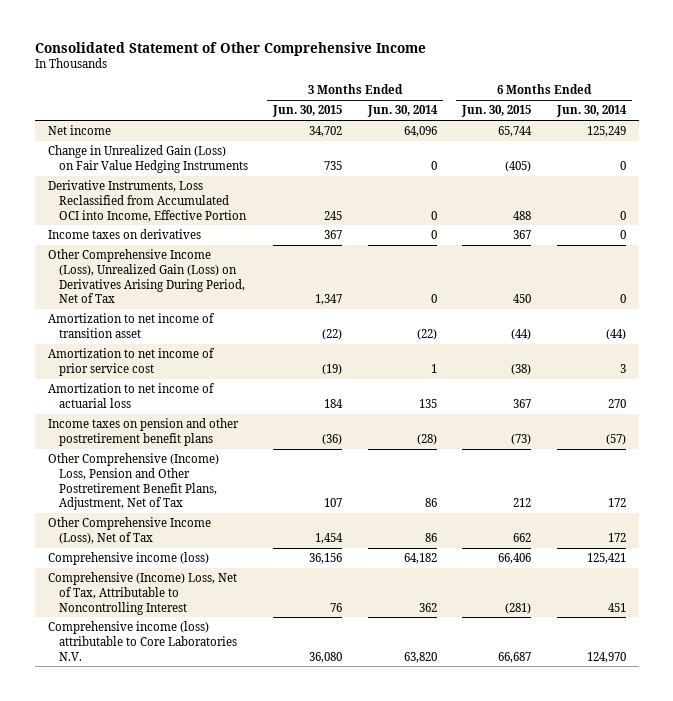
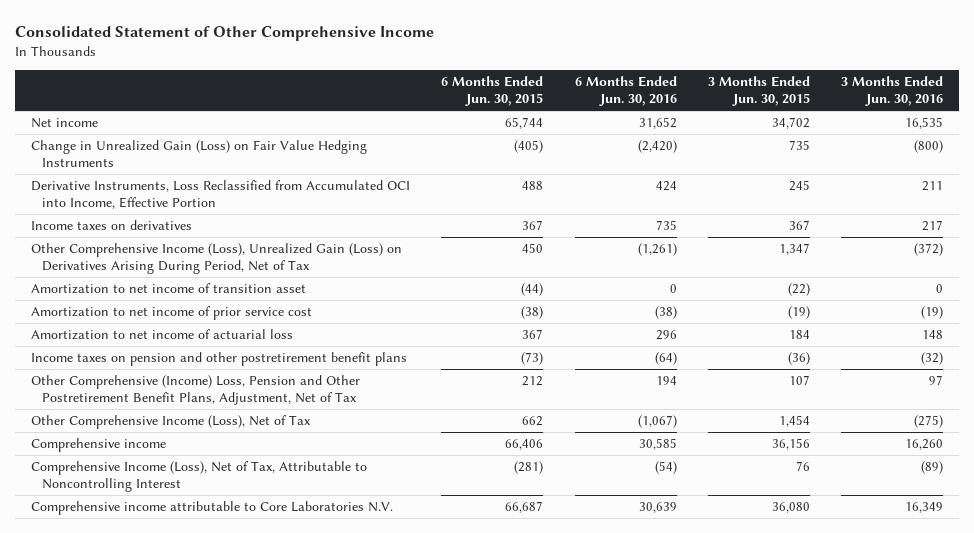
- | 3 Months Ended Jun. 30, 2015 | 3 Months Ended Jun. 30, 2014 | 6 Months Ended Jun. 30, 2015 | 6 Months Ended Jun. 30, 2014
+ | 6 Months Ended Jun. 30, 2015 | 6 Months Ended Jun. 30, 2016 | 3 Months Ended Jun. 30, 2015 | 3 Months Ended Jun. 30, 2016
- Comprehensive income (loss) | 36,156 | 64,182 | 66,406 | 125,421
- Comprehensive (Income) Loss, Net of Tax, Attributable to Noncontrolling Interest | 76 | 362 | (281) | 451
- Comprehensive income (loss) attributable to Core Laboratories N.V. | 36,080 | 63,820 | 66,687 | 124,970
+ Comprehensive income | 66,406 | 30,585 | 36,156 | 16,260
+ Comprehensive Income (Loss), Net of Tax, Attributable to Noncontrolling Interest | (281) | (54) | 76 | (89)
+ Comprehensive income attributable to Core Laboratories N.V. | 66,687 | 30,639 | 36,080 | 16,349

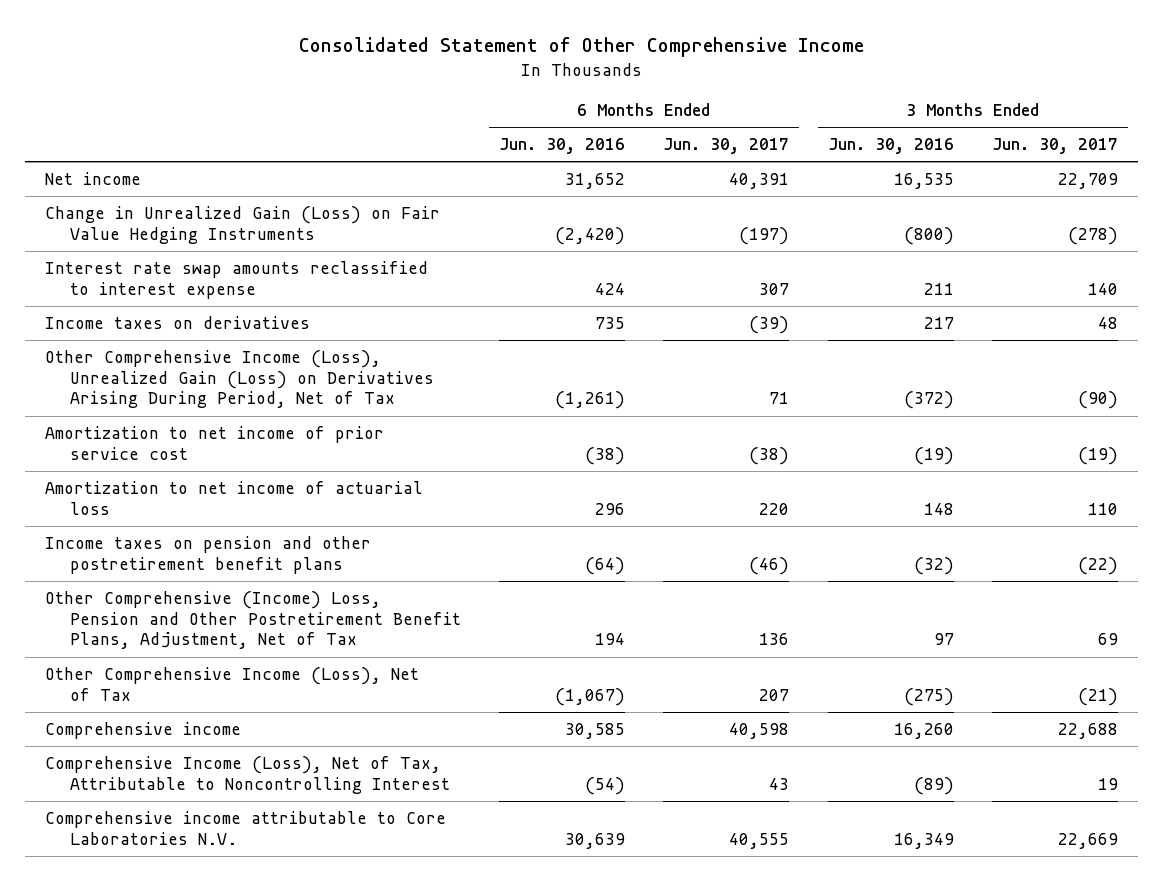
- | 6 Months Ended Jun. 30, 2015 | 6 Months Ended Jun. 30, 2016 | 3 Months Ended Jun. 30, 2015 | 3 Months Ended Jun. 30, 2016
+ | 6 Months Ended Jun. 30, 2016 | 6 Months Ended Jun. 30, 2017 | 3 Months Ended Jun. 30, 2016 | 3 Months Ended Jun. 30, 2017
- Derivative Instruments, Loss Reclassified from Accumulated OCI into Income, Effective Portion | 488 | 424 | 245 | 211
+ Interest rate swap amounts reclassified to interest expense | 424 | 307 | 211 | 140
- Amortization to net income of transition asset | (44) | 0 | (22) | 0

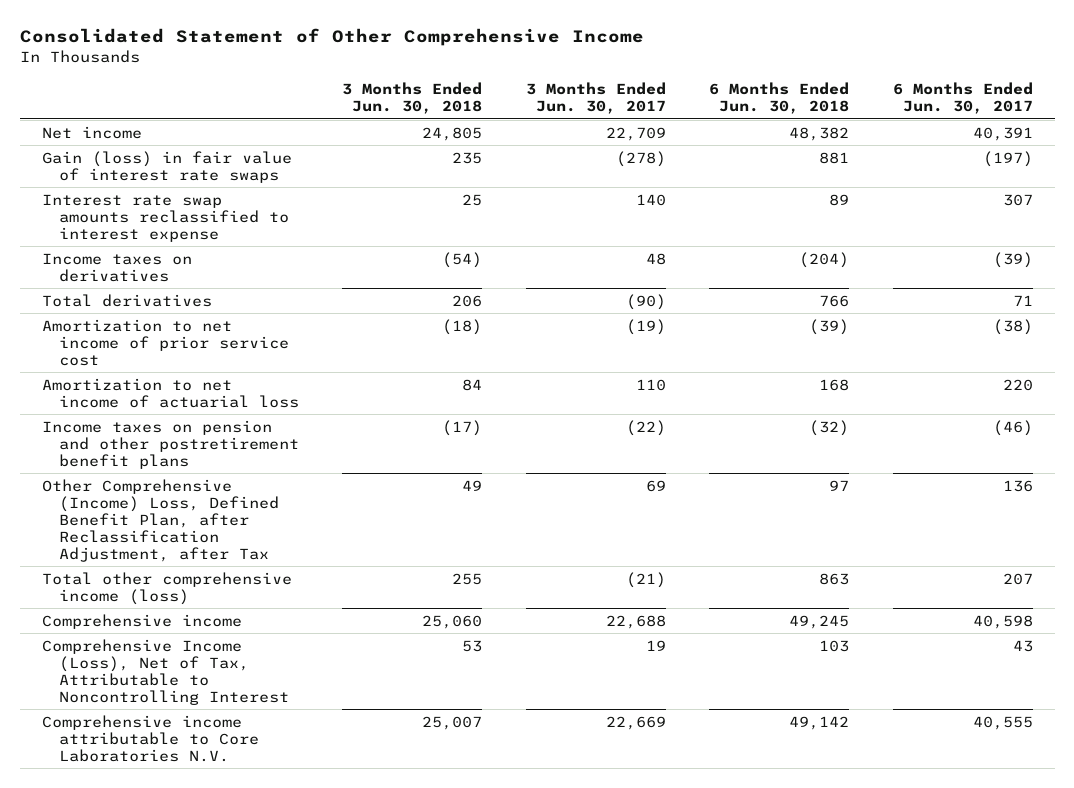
- | 6 Months Ended Jun. 30, 2016 | 6 Months Ended Jun. 30, 2017 | 3 Months Ended Jun. 30, 2016 | 3 Months Ended Jun. 30, 2017
+ | 3 Months Ended Jun. 30, 2018 | 3 Months Ended Jun. 30, 2017 | 6 Months Ended Jun. 30, 2018 | 6 Months Ended Jun. 30, 2017
- Change in Unrealized Gain (Loss) on Fair Value Hedging Instruments | (2,420) | (197) | (800) | (278)
+ Gain (loss) in fair value of interest rate swaps | 235 | (278) | 881 | (197)
- Other Comprehensive Income (Loss), Unrealized Gain (Loss) on Derivatives Arising During Period, Net of Tax | (1,261) | 71 | (372) | (90)
+ Total derivatives | 206 | (90) | 766 | 71
- Other Comprehensive (Income) Loss, Pension and Other Postretirement Benefit Plans, Adjustment, Net of Tax | 194 | 136 | 97 | 69
- Other Comprehensive Income (Loss), Net of Tax | (1,067) | 207 | (275) | (21)
+ Other Comprehensive (Income) Loss, Defined Benefit Plan, after Reclassification Adjustment, after Tax | 49 | 69 | 97 | 136
+ Total other comprehensive income (loss) | 255 | (21) | 863 | 207

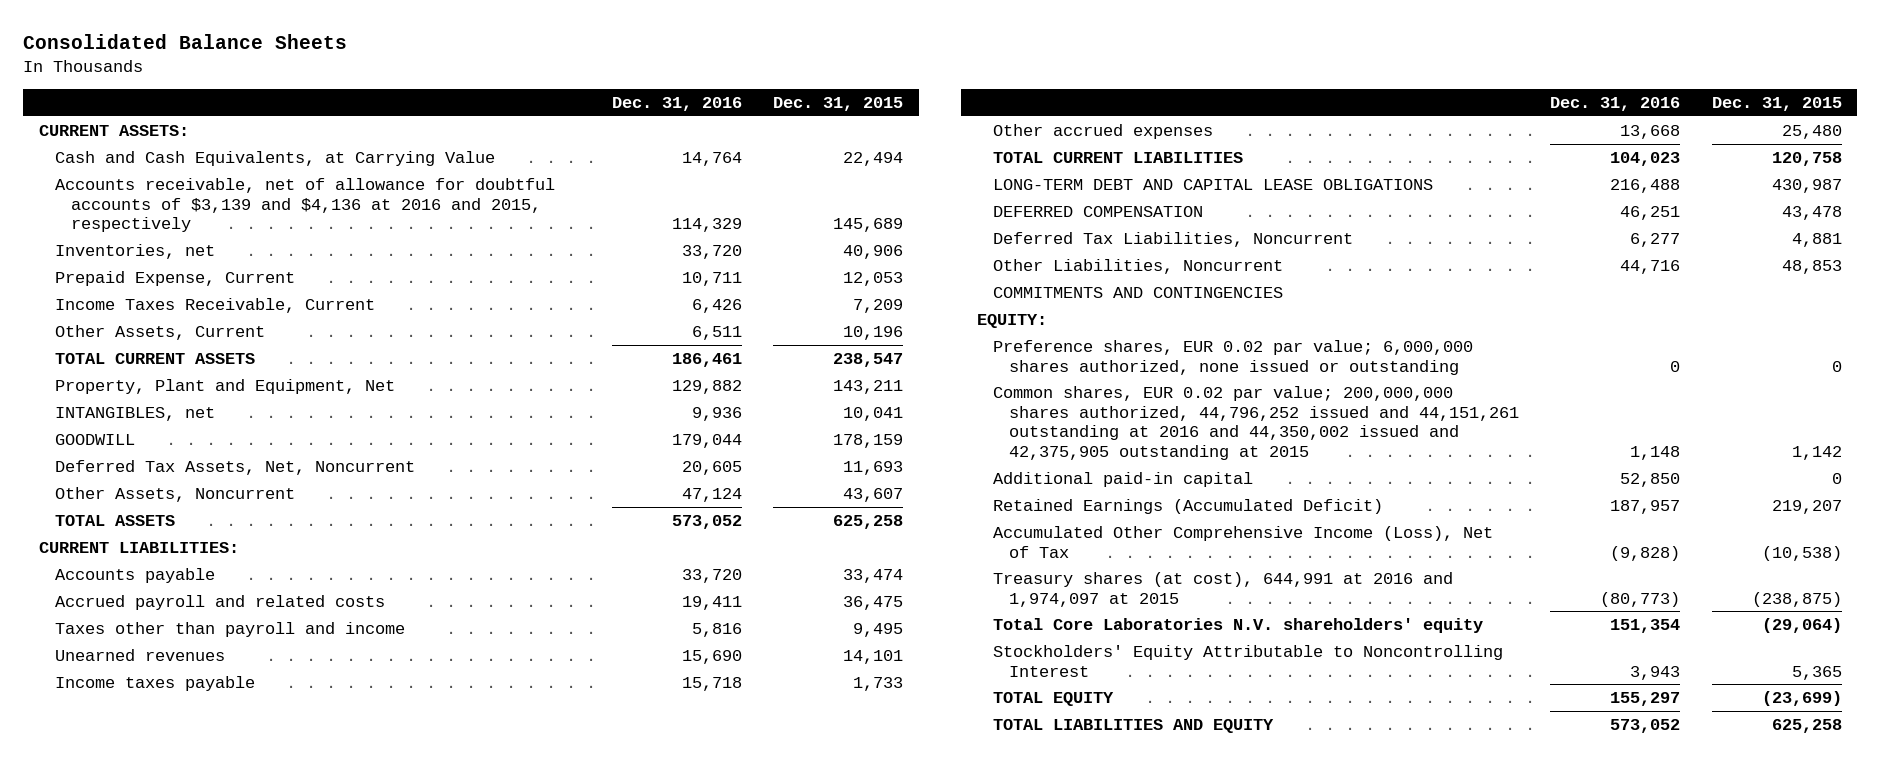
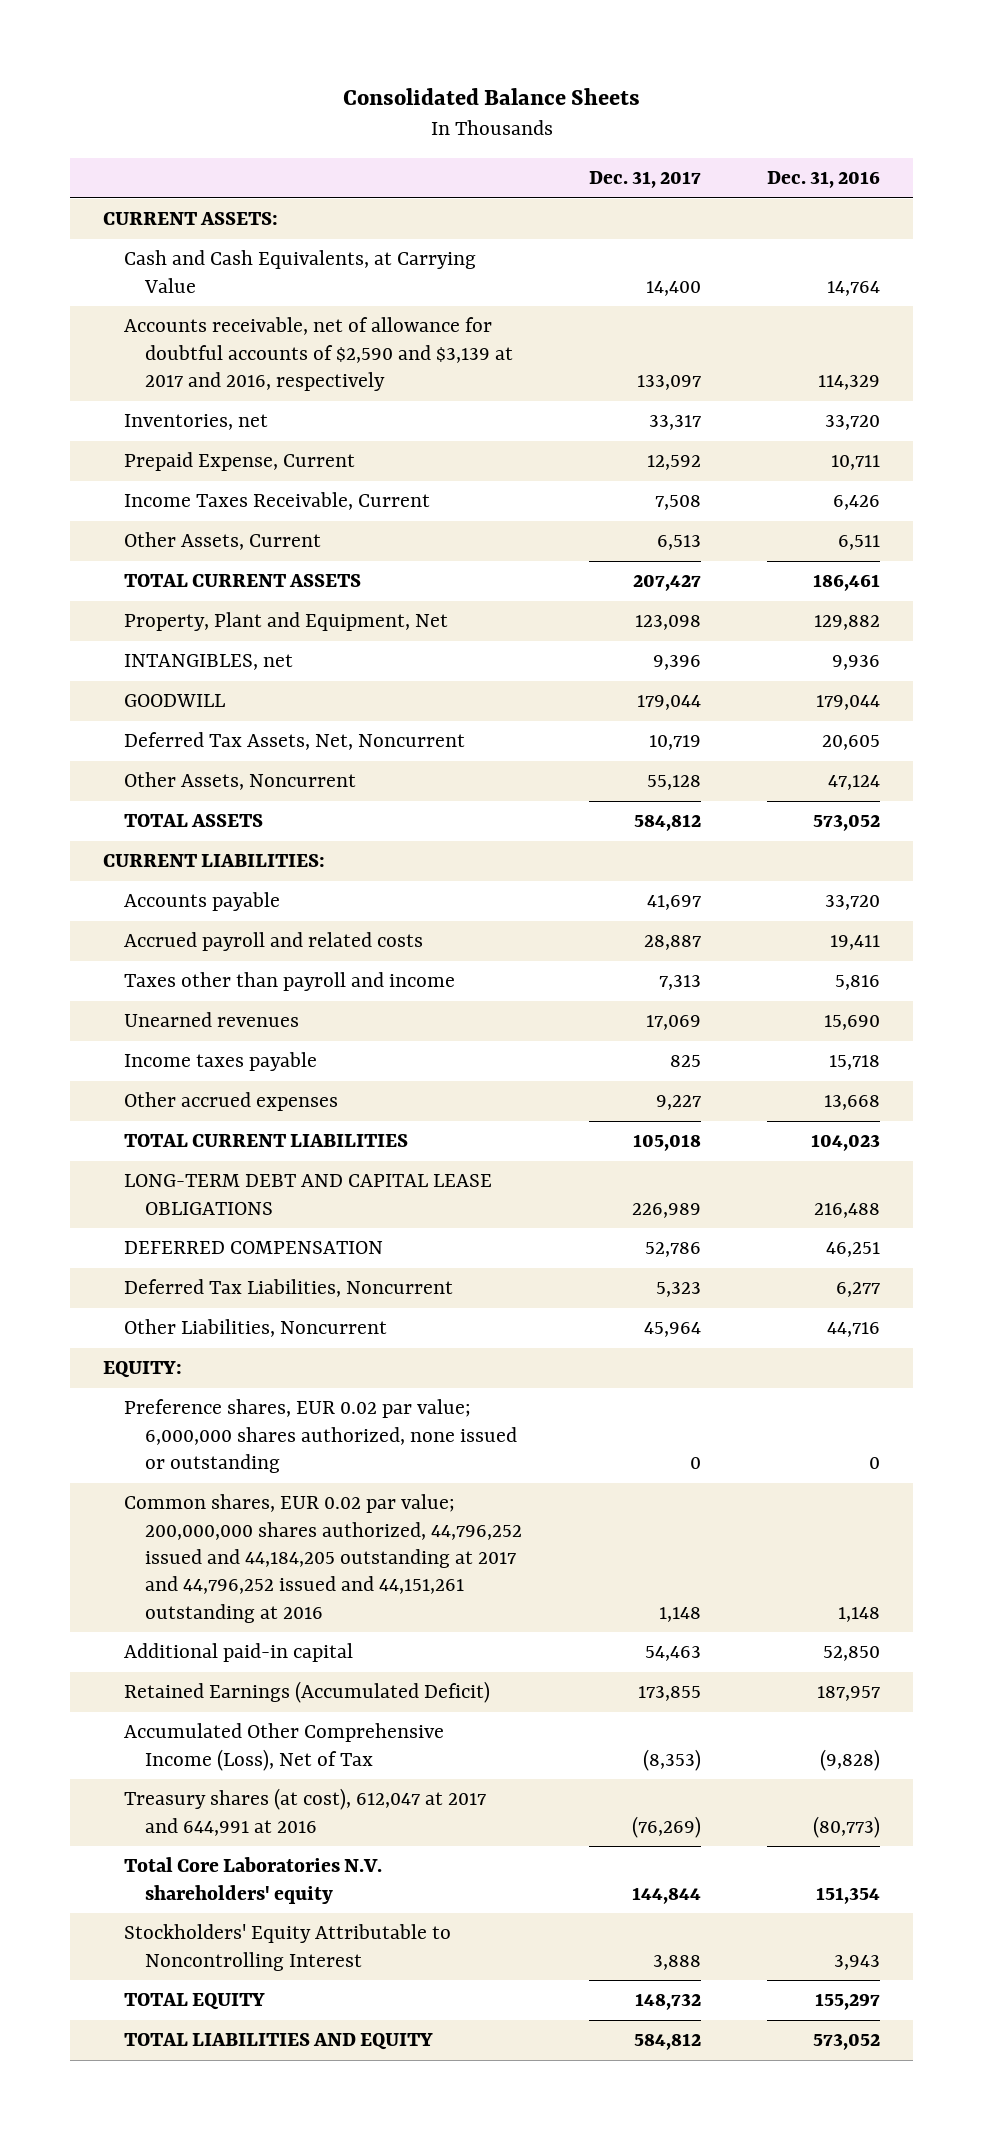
- | Dec. 31, 2016 | Dec. 31, 2015
+ | Dec. 31, 2017 | Dec. 31, 2016
- Accounts receivable, net of allowance for doubtful accounts of $3,139 and $4,136 at 2016 and 2015, respectively | 114,329 | 145,689
+ Accounts receivable, net of allowance for doubtful accounts of $2,590 and $3,139 at 2017 and 2016, respectively | 133,097 | 114,329
- COMMITMENTS AND CONTINGENCIES
- Common shares, EUR 0.02 par value; 200,000,000 shares authorized, 44,796,252 issued and 44,151,261 outstanding at 2016 and 44,350,002 issued and 42,375,905 outstanding at 2015 | 1,148 | 1,142
+ Common shares, EUR 0.02 par value; 200,000,000 shares authorized, 44,796,252 issued and 44,184,205 outstanding at 2017 and 44,796,252 issued and 44,151,261 outstanding at 2016 | 1,148 | 1,148
- Treasury shares (at cost), 644,991 at 2016 and 1,974,097 at 2015 | (80,773) | (238,875)
+ Treasury shares (at cost), 612,047 at 2017 and 644,991 at 2016 | (76,269) | (80,773)

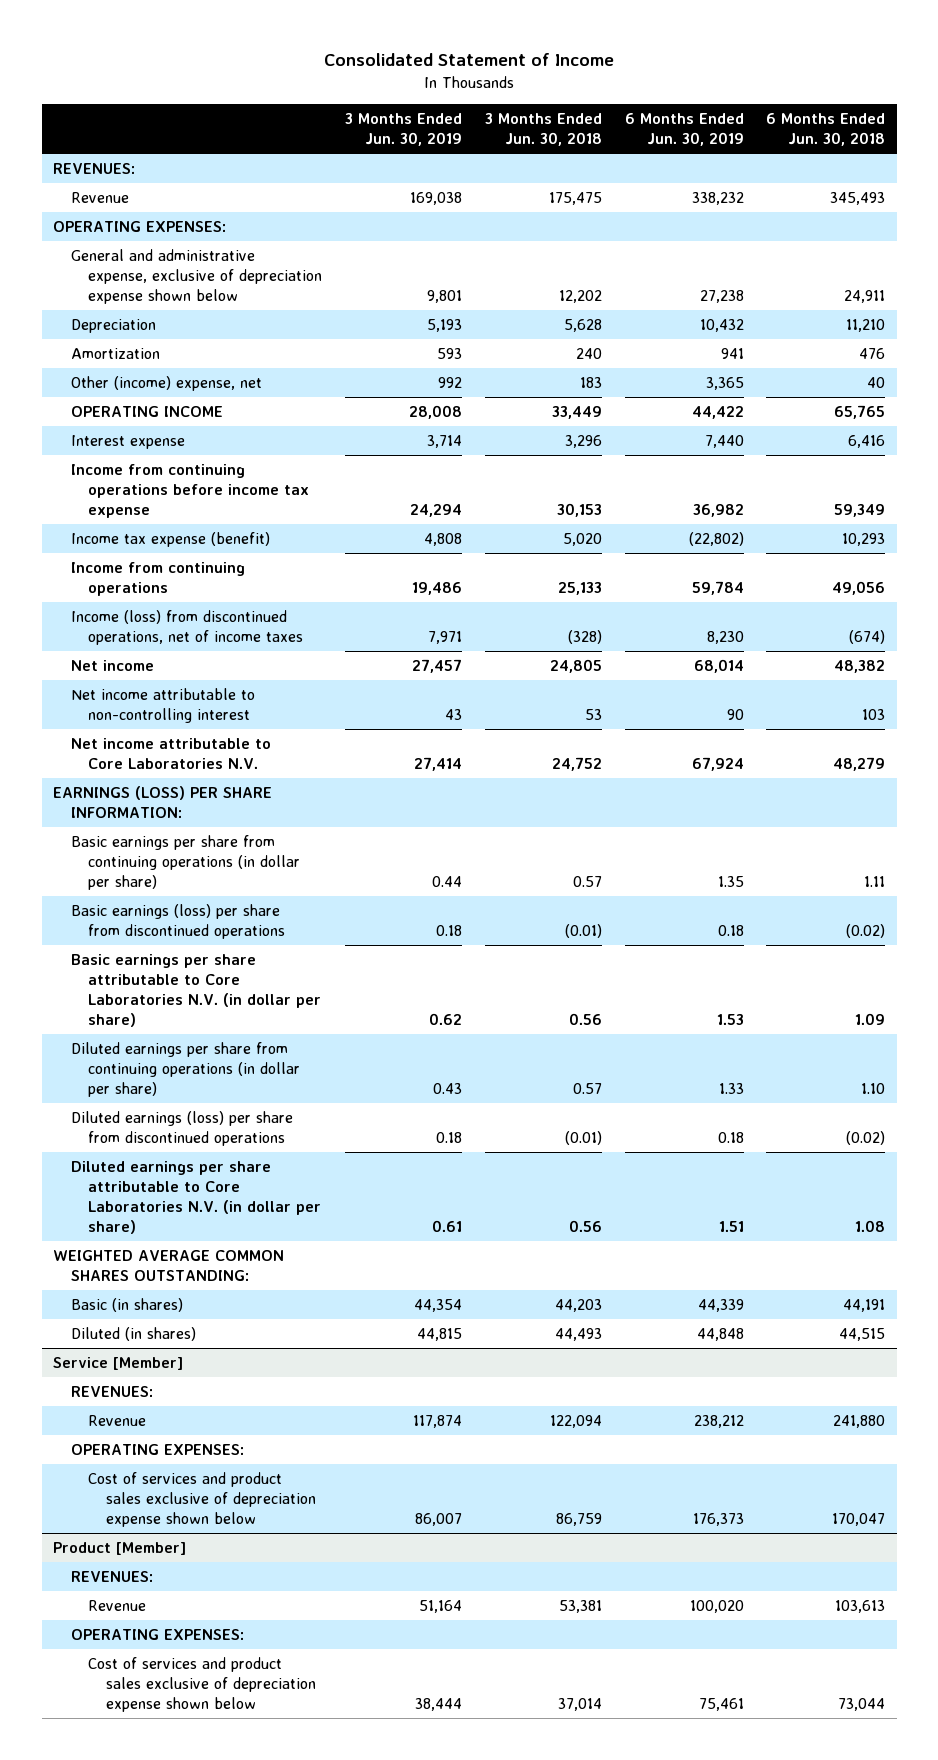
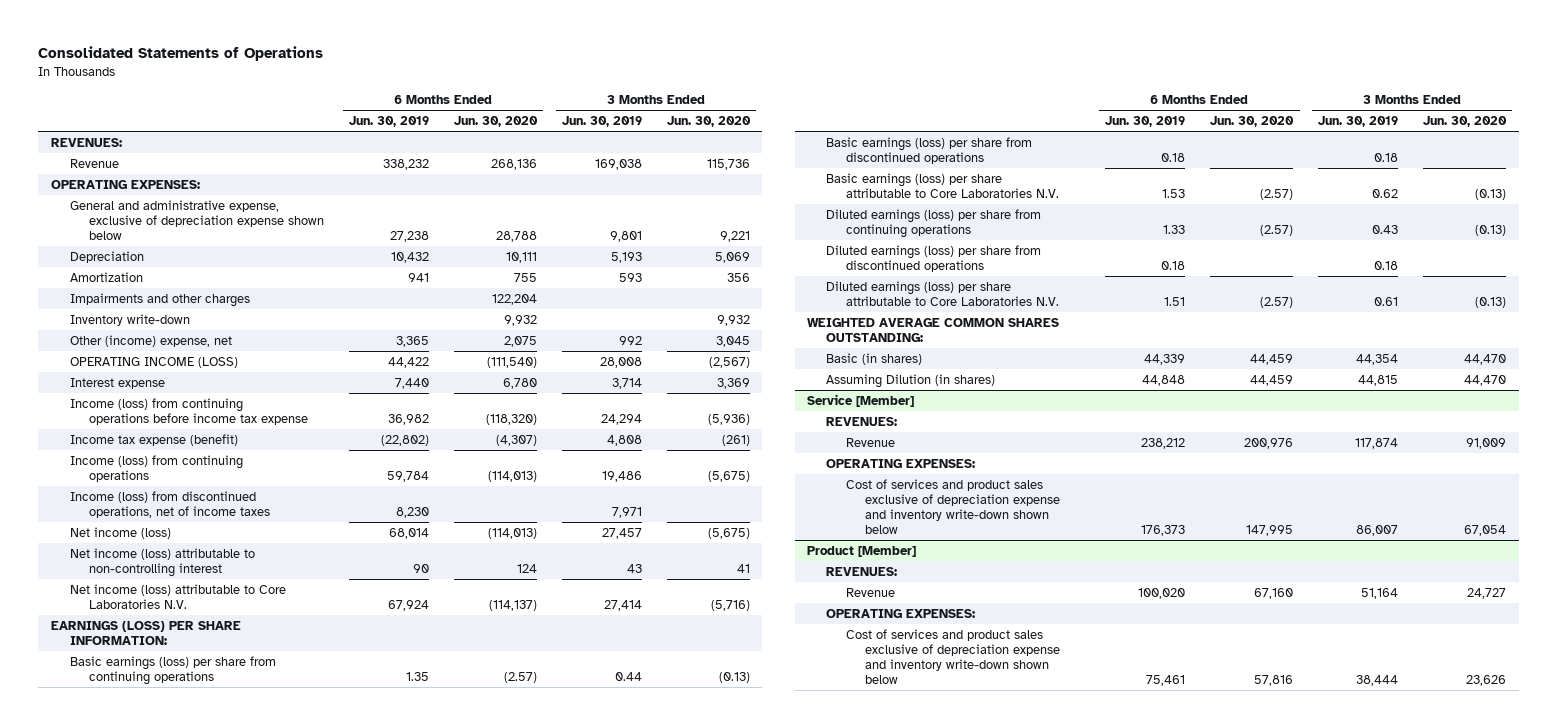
- Consolidated Statement of Income
+ Consolidated Statements of Operations
- | 3 Months Ended Jun. 30, 2019 | 3 Months Ended Jun. 30, 2018 | 6 Months Ended Jun. 30, 2019 | 6 Months Ended Jun. 30, 2018
+ | 6 Months Ended Jun. 30, 2019 | 6 Months Ended Jun. 30, 2020 | 3 Months Ended Jun. 30, 2019 | 3 Months Ended Jun. 30, 2020
+ Impairments and other charges | | 122,204 | |
+ Inventory write-down | | 9,932 | | 9,932
- OPERATING INCOME | 28,008 | 33,449 | 44,422 | 65,765
+ OPERATING INCOME (LOSS) | 44,422 | (111,540) | 28,008 | (2,567)
- Income from continuing operations before income tax expense | 24,294 | 30,153 | 36,982 | 59,349
+ Income (loss) from continuing operations before income tax expense | 36,982 | (118,320) | 24,294 | (5,936)
- Income from continuing operations | 19,486 | 25,133 | 59,784 | 49,056
+ Income (loss) from continuing operations | 59,784 | (114,013) | 19,486 | (5,675)
- Net income | 27,457 | 24,805 | 68,014 | 48,382
- Net income attributable to non-controlling interest | 43 | 53 | 90 | 103
- Net income attributable to Core Laboratories N.V. | 27,414 | 24,752 | 67,924 | 48,279
+ Net income (loss) | 68,014 | (114,013) | 27,457 | (5,675)
+ Net income (loss) attributable to non-controlling interest | 90 | 124 | 43 | 41
+ Net income (loss) attributable to Core Laboratories N.V. | 67,924 | (114,137) | 27,414 | (5,716)
- Basic earnings per share from continuing operations (in dollar per share) | 0.44 | 0.57 | 1.35 | 1.11
+ Basic earnings (loss) per share from continuing operations | 1.35 | (2.57) | 0.44 | (0.13)
- Basic earnings per share attributable to Core Laboratories N.V. (in dollar per share) | 0.62 | 0.56 | 1.53 | 1.09
- Diluted earnings per share from continuing operations (in dollar per share) | 0.43 | 0.57 | 1.33 | 1.10
+ Basic earnings (loss) per share attributable to Core Laboratories N.V. | 1.53 | (2.57) | 0.62 | (0.13)
+ Diluted earnings (loss) per share from continuing operations | 1.33 | (2.57) | 0.43 | (0.13)
- Diluted earnings per share attributable to Core Laboratories N.V. (in dollar per share) | 0.61 | 0.56 | 1.51 | 1.08
+ Diluted earnings (loss) per share attributable to Core Laboratories N.V. | 1.51 | (2.57) | 0.61 | (0.13)
- Diluted (in shares) | 44,815 | 44,493 | 44,848 | 44,515
+ Assuming Dilution (in shares) | 44,848 | 44,459 | 44,815 | 44,470
@ Service [Member]
- Cost of services and product sales exclusive of depreciation expense shown below | 86,007 | 86,759 | 176,373 | 170,047
+ Cost of services and product sales exclusive of depreciation expense and inventory write-down shown below | 176,373 | 147,995 | 86,007 | 67,054
@ Product [Member]
- Cost of services and product sales exclusive of depreciation expense shown below | 38,444 | 37,014 | 75,461 | 73,044
+ Cost of services and product sales exclusive of depreciation expense and inventory write-down shown below | 75,461 | 57,816 | 38,444 | 23,626

